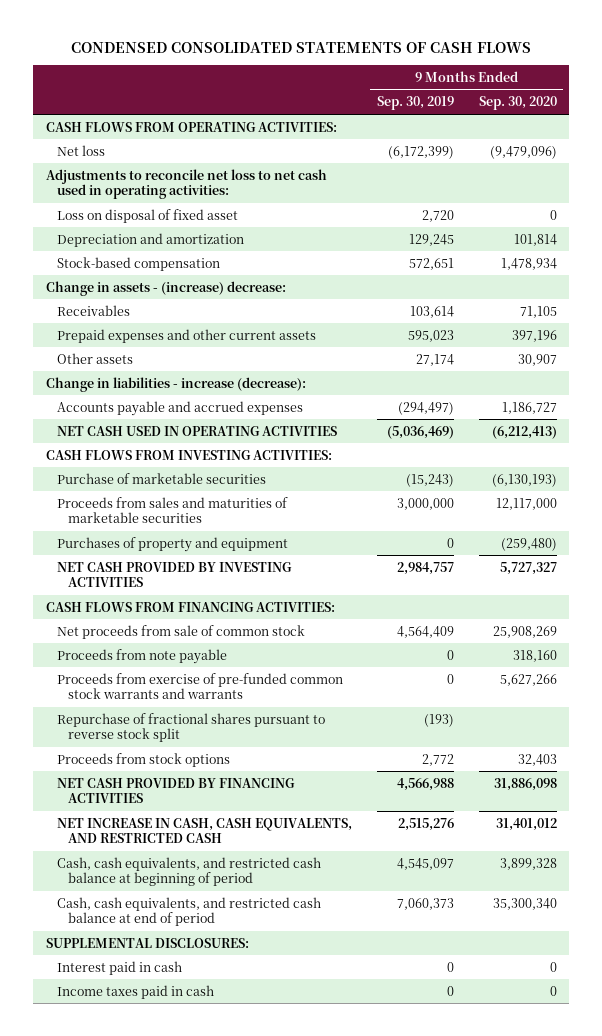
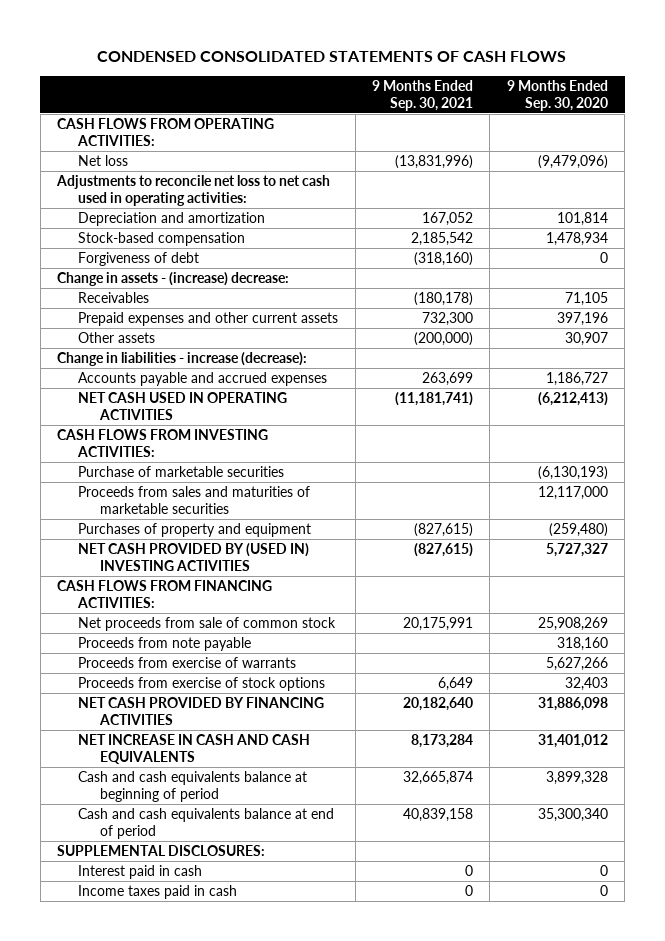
- | 9 Months Ended Sep. 30, 2019 | 9 Months Ended Sep. 30, 2020
+ | 9 Months Ended Sep. 30, 2021 | 9 Months Ended Sep. 30, 2020
- Loss on disposal of fixed asset | 2,720 | 0
+ Forgiveness of debt | (318,160) | 0
- NET CASH PROVIDED BY INVESTING ACTIVITIES | 2,984,757 | 5,727,327
+ NET CASH PROVIDED BY (USED IN) INVESTING ACTIVITIES | (827,615) | 5,727,327
- Proceeds from exercise of pre-funded common stock warrants and warrants | 0 | 5,627,266
- Repurchase of fractional shares pursuant to reverse stock split | (193) |
- Proceeds from stock options | 2,772 | 32,403
+ Proceeds from exercise of warrants | | 5,627,266
+ Proceeds from exercise of stock options | 6,649 | 32,403
- NET INCREASE IN CASH, CASH EQUIVALENTS, AND RESTRICTED CASH | 2,515,276 | 31,401,012
- Cash, cash equivalents, and restricted cash balance at beginning of period | 4,545,097 | 3,899,328
- Cash, cash equivalents, and restricted cash balance at end of period | 7,060,373 | 35,300,340
+ NET INCREASE IN CASH AND CASH EQUIVALENTS | 8,173,284 | 31,401,012
+ Cash and cash equivalents balance at beginning of period | 32,665,874 | 3,899,328
+ Cash and cash equivalents balance at end of period | 40,839,158 | 35,300,340

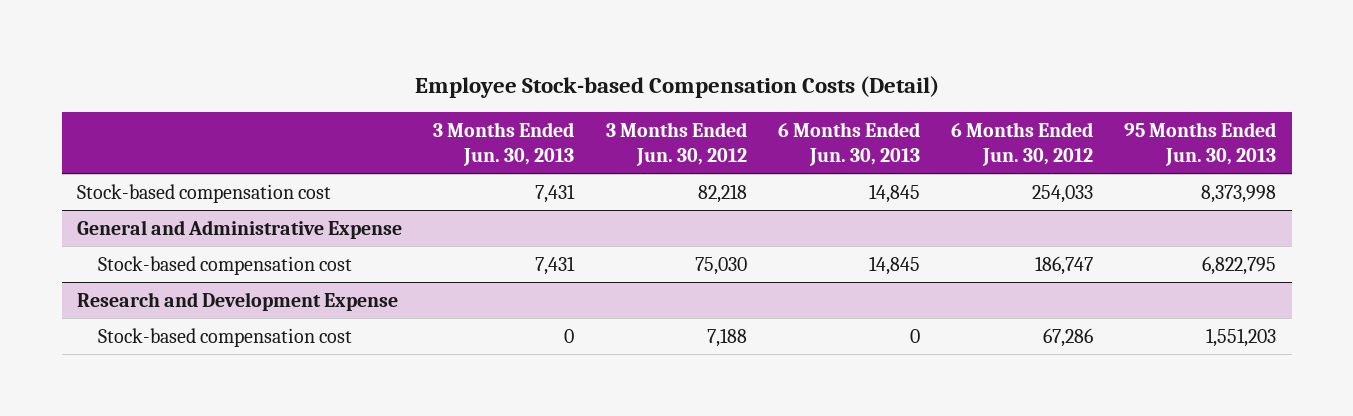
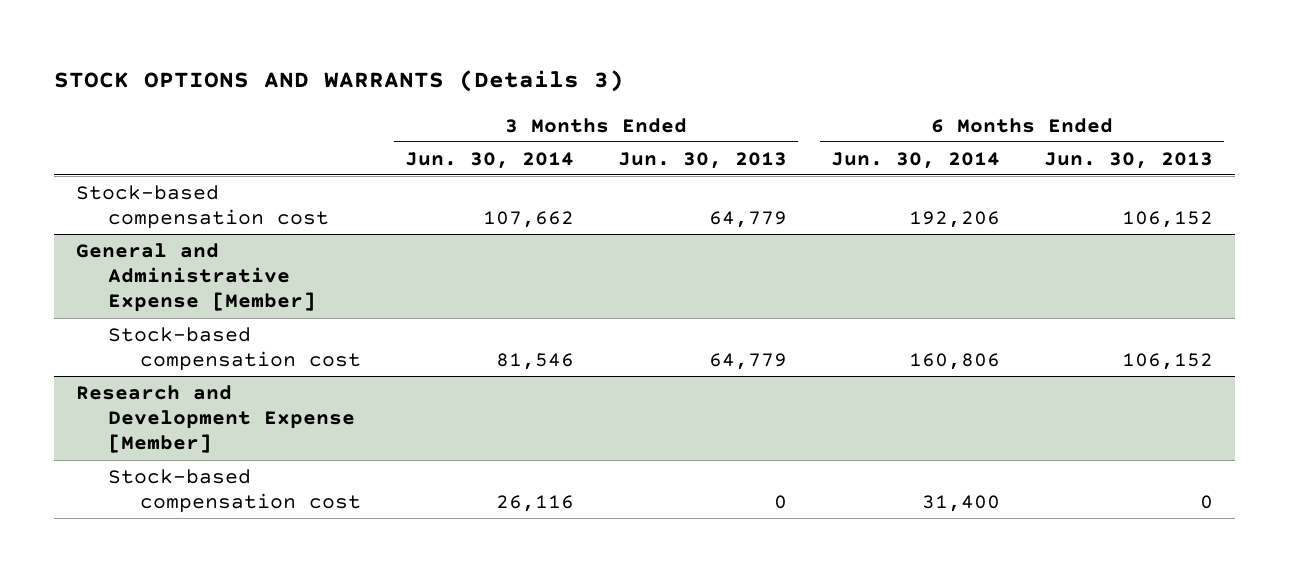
- Employee Stock-based Compensation Costs (Detail)
+ STOCK OPTIONS AND WARRANTS (Details 3)
- | 3 Months Ended Jun. 30, 2013 | 3 Months Ended Jun. 30, 2012 | 6 Months Ended Jun. 30, 2013 | 6 Months Ended Jun. 30, 2012 | 95 Months Ended Jun. 30, 2013
+ | 3 Months Ended Jun. 30, 2014 | 3 Months Ended Jun. 30, 2013 | 6 Months Ended Jun. 30, 2014 | 6 Months Ended Jun. 30, 2013
- Stock-based compensation cost | 7,431 | 82,218 | 14,845 | 254,033 | 8,373,998
- General and Administrative Expense
- Stock-based compensation cost | 7,431 | 75,030 | 14,845 | 186,747 | 6,822,795
- Research and Development Expense
+ Stock-based compensation cost | 107,662 | 64,779 | 192,206 | 106,152
+ General and Administrative Expense [Member]
+ Stock-based compensation cost | 81,546 | 64,779 | 160,806 | 106,152
+ Research and Development Expense [Member]

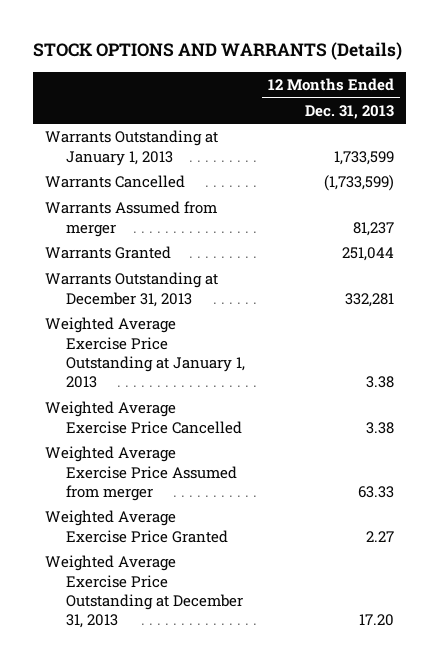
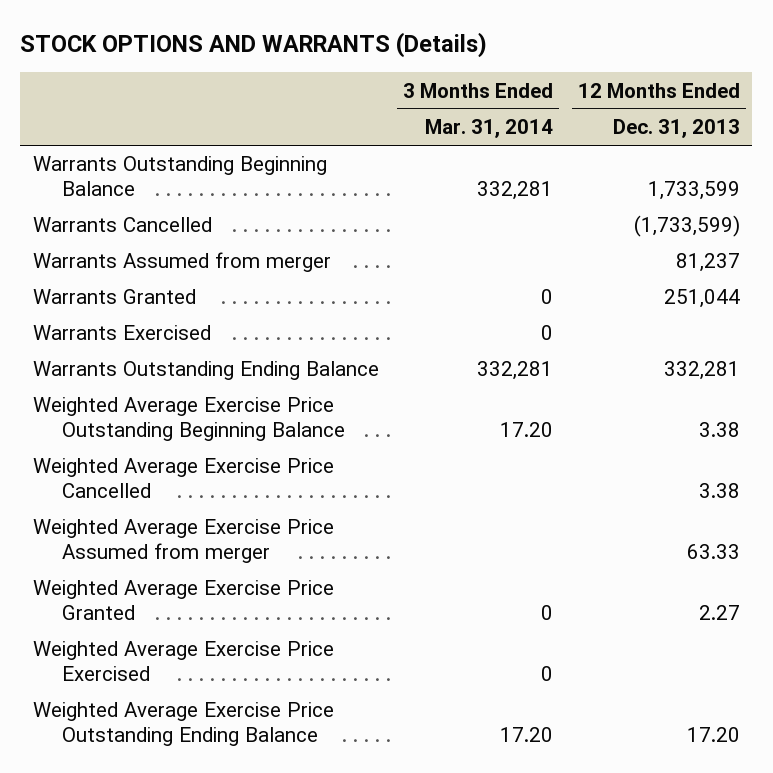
- | 12 Months Ended Dec. 31, 2013
+ | 3 Months Ended Mar. 31, 2014 | 12 Months Ended Dec. 31, 2013
- Warrants Outstanding at January 1, 2013 | 1,733,599
+ Warrants Outstanding Beginning Balance | 332,281 | 1,733,599
- Warrants Outstanding at December 31, 2013 | 332,281
- Weighted Average Exercise Price Outstanding at January 1, 2013 | 3.38
+ Warrants Exercised | 0 |
+ Warrants Outstanding Ending Balance | 332,281 | 332,281
+ Weighted Average Exercise Price Outstanding Beginning Balance | 17.20 | 3.38
- Weighted Average Exercise Price Outstanding at December 31, 2013 | 17.20
+ Weighted Average Exercise Price Exercised | 0 |
+ Weighted Average Exercise Price Outstanding Ending Balance | 17.20 | 17.20

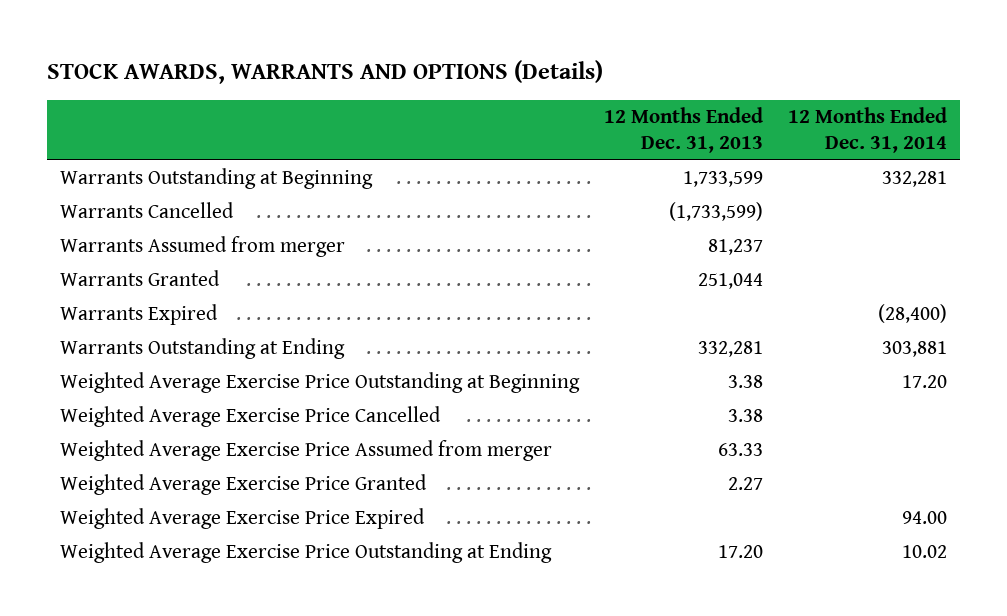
- STOCK OPTIONS AND WARRANTS (Details)
+ STOCK AWARDS, WARRANTS AND OPTIONS (Details)
- | 3 Months Ended Mar. 31, 2014 | 12 Months Ended Dec. 31, 2013
+ | 12 Months Ended Dec. 31, 2013 | 12 Months Ended Dec. 31, 2014
- Warrants Outstanding Beginning Balance | 332,281 | 1,733,599
+ Warrants Outstanding at Beginning | 1,733,599 | 332,281
- Warrants Exercised | 0 |
- Warrants Outstanding Ending Balance | 332,281 | 332,281
- Weighted Average Exercise Price Outstanding Beginning Balance | 17.20 | 3.38
+ Warrants Expired | | (28,400)
+ Warrants Outstanding at Ending | 332,281 | 303,881
+ Weighted Average Exercise Price Outstanding at Beginning | 3.38 | 17.20
- Weighted Average Exercise Price Exercised | 0 |
- Weighted Average Exercise Price Outstanding Ending Balance | 17.20 | 17.20
+ Weighted Average Exercise Price Expired | | 94.00
+ Weighted Average Exercise Price Outstanding at Ending | 17.20 | 10.02

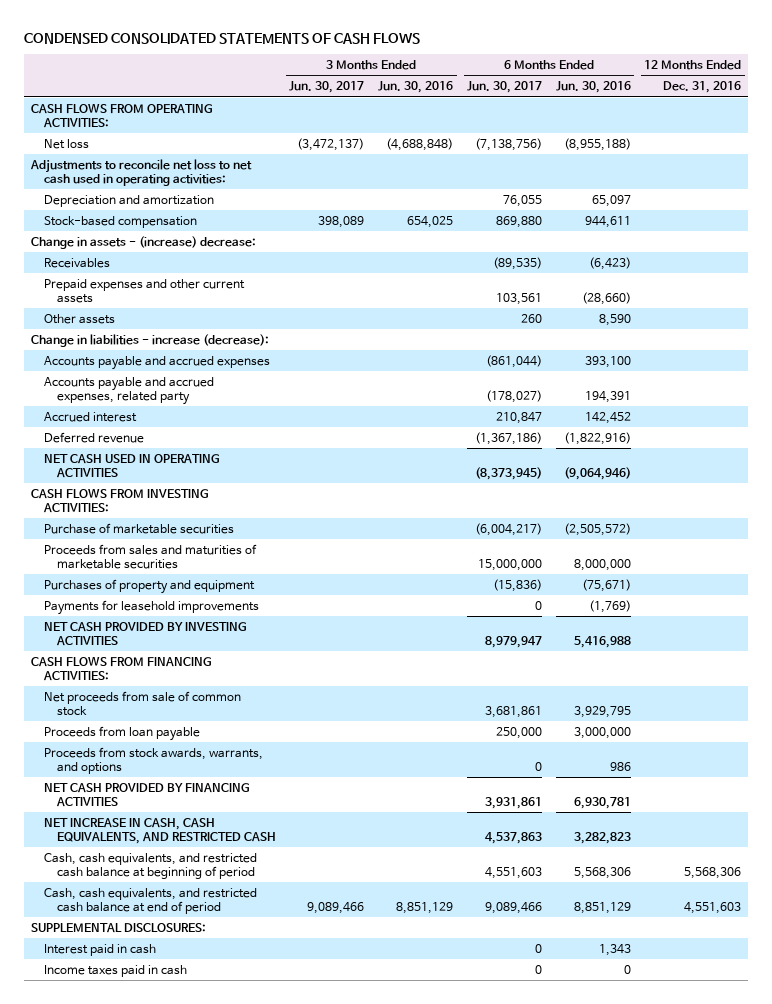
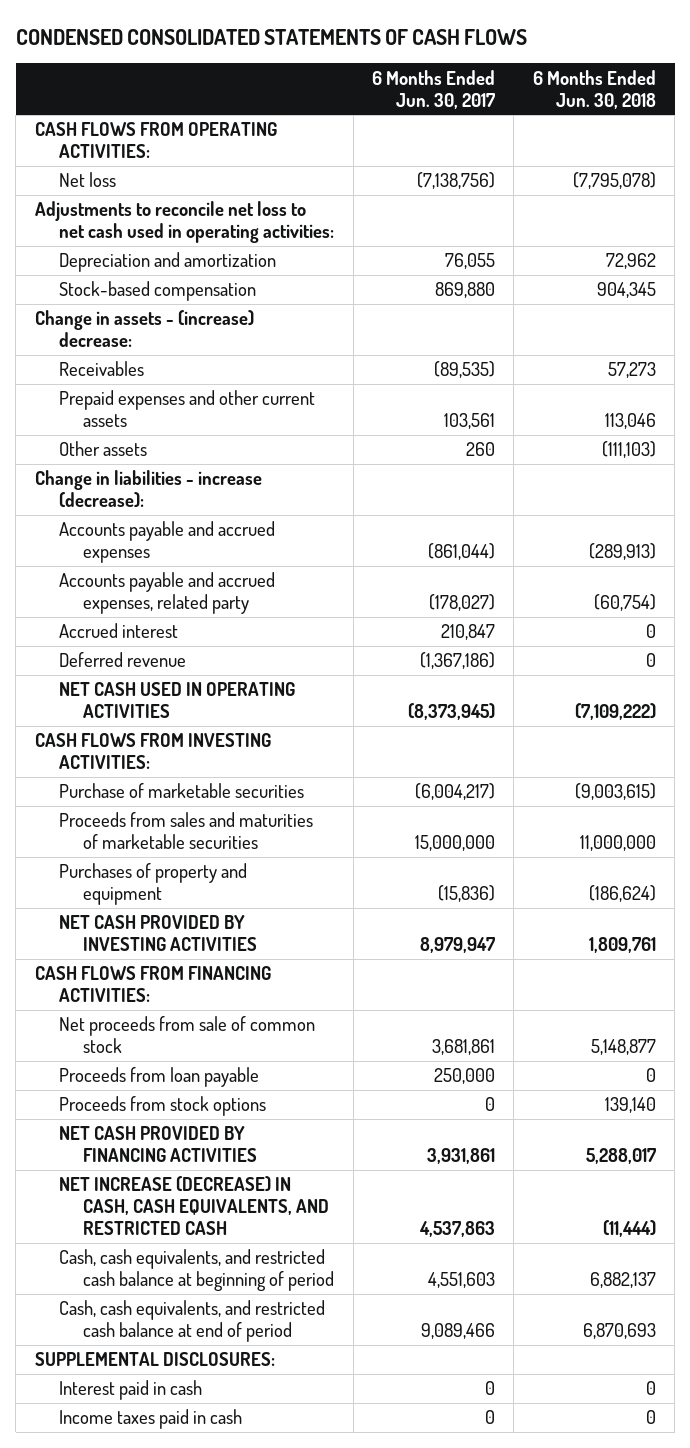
- | 3 Months Ended Jun. 30, 2017 | 3 Months Ended Jun. 30, 2016 | 6 Months Ended Jun. 30, 2017 | 6 Months Ended Jun. 30, 2016 | 12 Months Ended Dec. 31, 2016
+ | 6 Months Ended Jun. 30, 2017 | 6 Months Ended Jun. 30, 2018
- Payments for leasehold improvements | | | 0 | (1,769) |
- Proceeds from stock awards, warrants, and options | | | 0 | 986 |
+ Proceeds from stock options | 0 | 139,140
- NET INCREASE IN CASH, CASH EQUIVALENTS, AND RESTRICTED CASH | | | 4,537,863 | 3,282,823 |
+ NET INCREASE (DECREASE) IN CASH, CASH EQUIVALENTS, AND RESTRICTED CASH | 4,537,863 | (11,444)

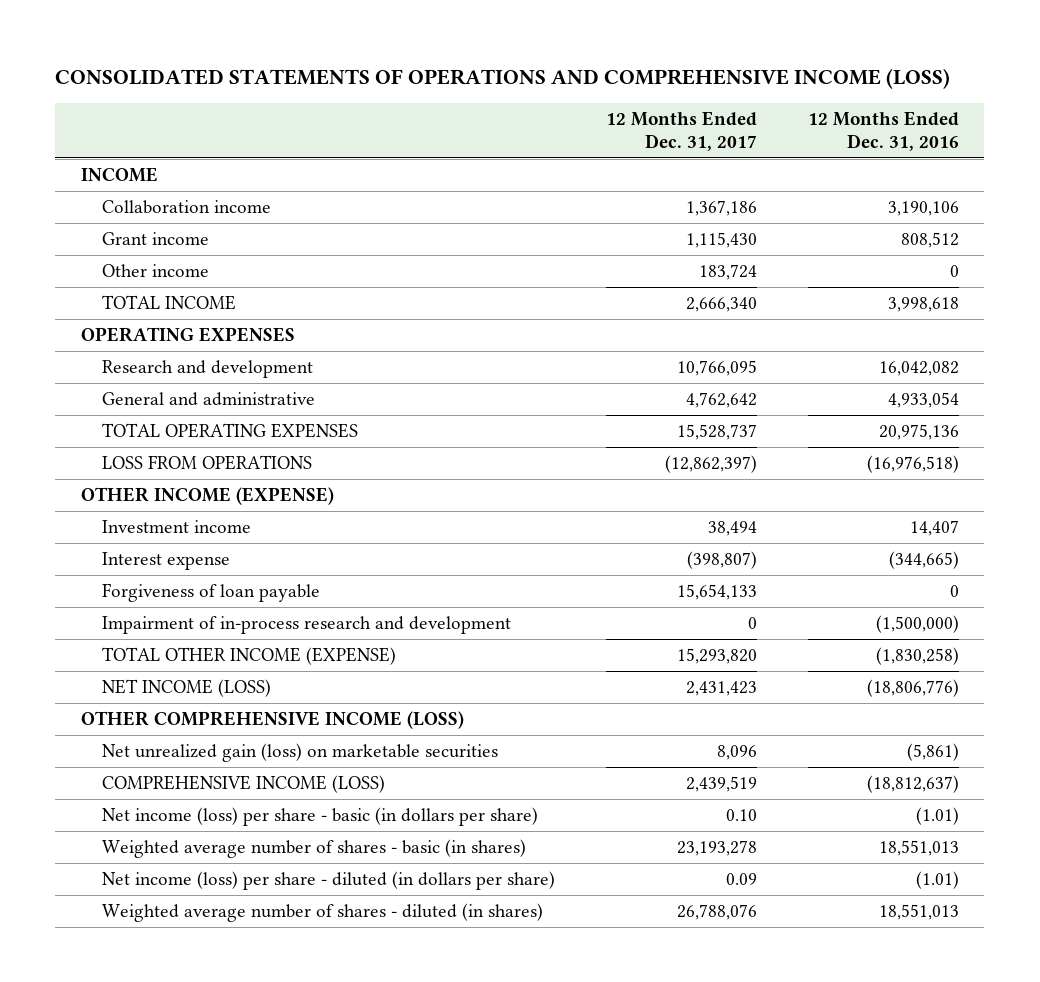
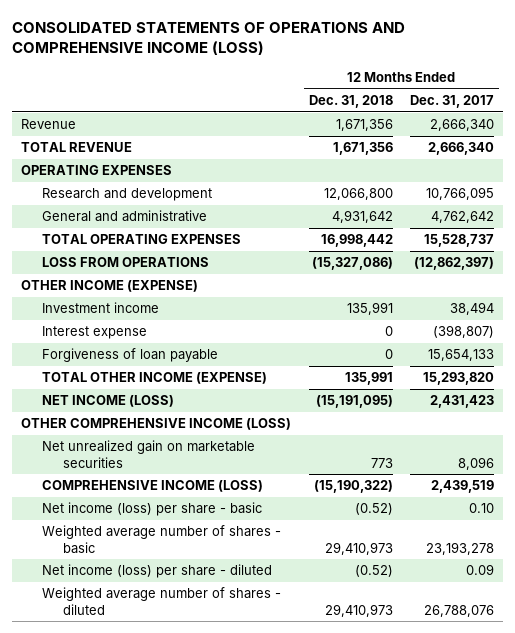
- | 12 Months Ended Dec. 31, 2017 | 12 Months Ended Dec. 31, 2016
+ | 12 Months Ended Dec. 31, 2018 | 12 Months Ended Dec. 31, 2017
- INCOME
- Collaboration income | 1,367,186 | 3,190,106
- Grant income | 1,115,430 | 808,512
- Other income | 183,724 | 0
- TOTAL INCOME | 2,666,340 | 3,998,618
+ Revenue | 1,671,356 | 2,666,340
+ TOTAL REVENUE | 1,671,356 | 2,666,340
- Impairment of in-process research and development | 0 | (1,500,000)
- Net unrealized gain (loss) on marketable securities | 8,096 | (5,861)
+ Net unrealized gain on marketable securities | 773 | 8,096
- Net income (loss) per share - basic (in dollars per share) | 0.10 | (1.01)
- Weighted average number of shares - basic (in shares) | 23,193,278 | 18,551,013
- Net income (loss) per share - diluted (in dollars per share) | 0.09 | (1.01)
- Weighted average number of shares - diluted (in shares) | 26,788,076 | 18,551,013
+ Net income (loss) per share - basic | (0.52) | 0.10
+ Weighted average number of shares - basic | 29,410,973 | 23,193,278
+ Net income (loss) per share - diluted | (0.52) | 0.09
+ Weighted average number of shares - diluted | 29,410,973 | 26,788,076

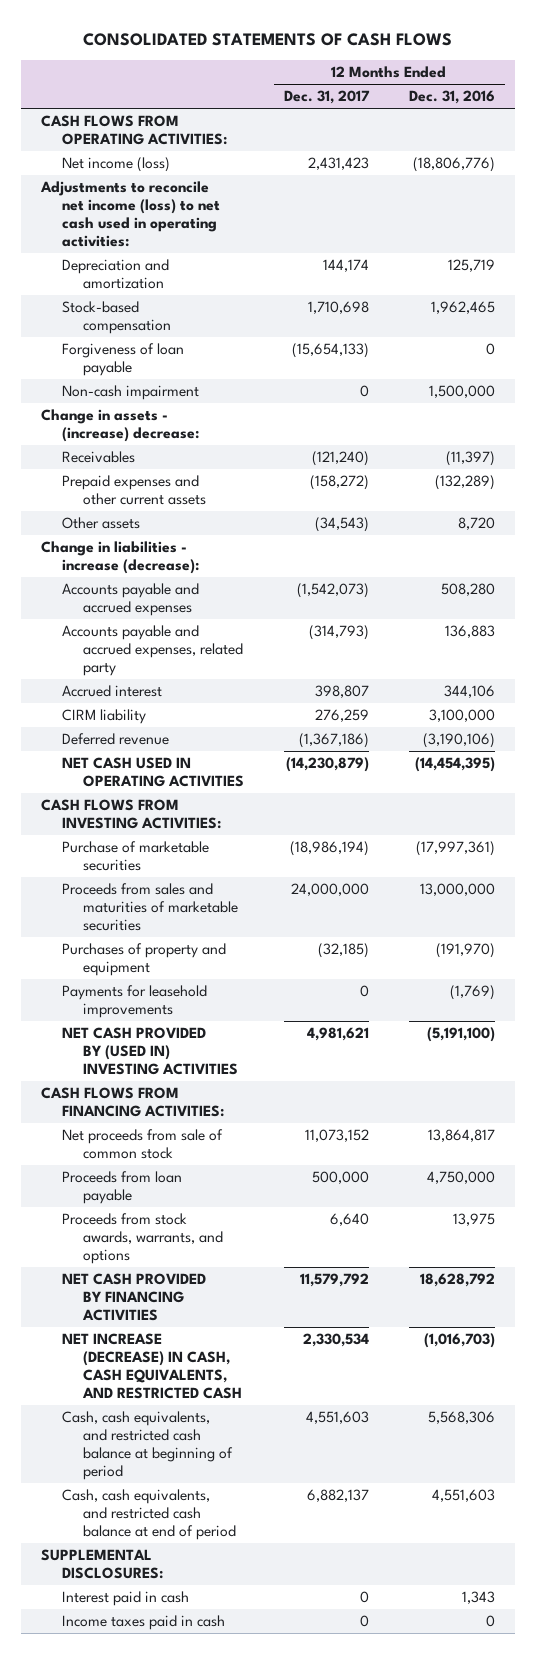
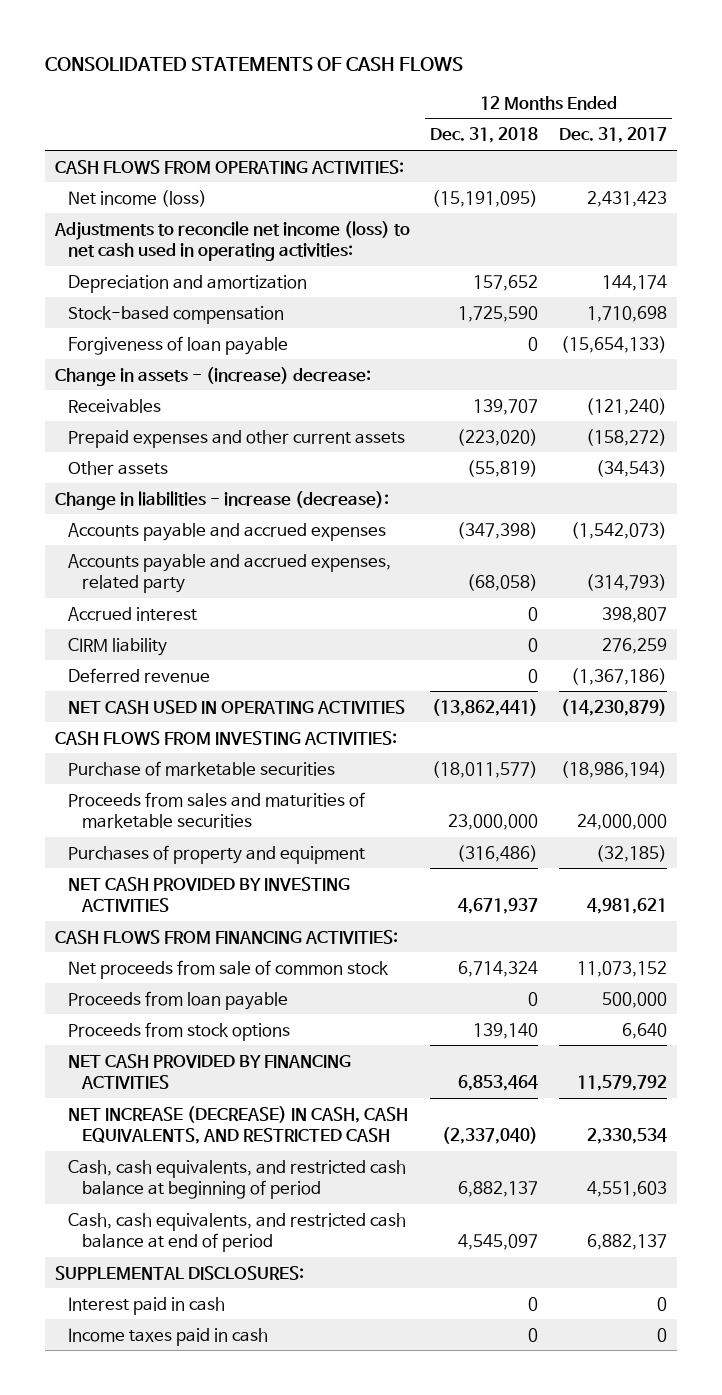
- | 12 Months Ended Dec. 31, 2017 | 12 Months Ended Dec. 31, 2016
+ | 12 Months Ended Dec. 31, 2018 | 12 Months Ended Dec. 31, 2017
- Non-cash impairment | 0 | 1,500,000
- Payments for leasehold improvements | 0 | (1,769)
- NET CASH PROVIDED BY (USED IN) INVESTING ACTIVITIES | 4,981,621 | (5,191,100)
+ NET CASH PROVIDED BY INVESTING ACTIVITIES | 4,671,937 | 4,981,621
- Proceeds from stock awards, warrants, and options | 6,640 | 13,975
+ Proceeds from stock options | 139,140 | 6,640

